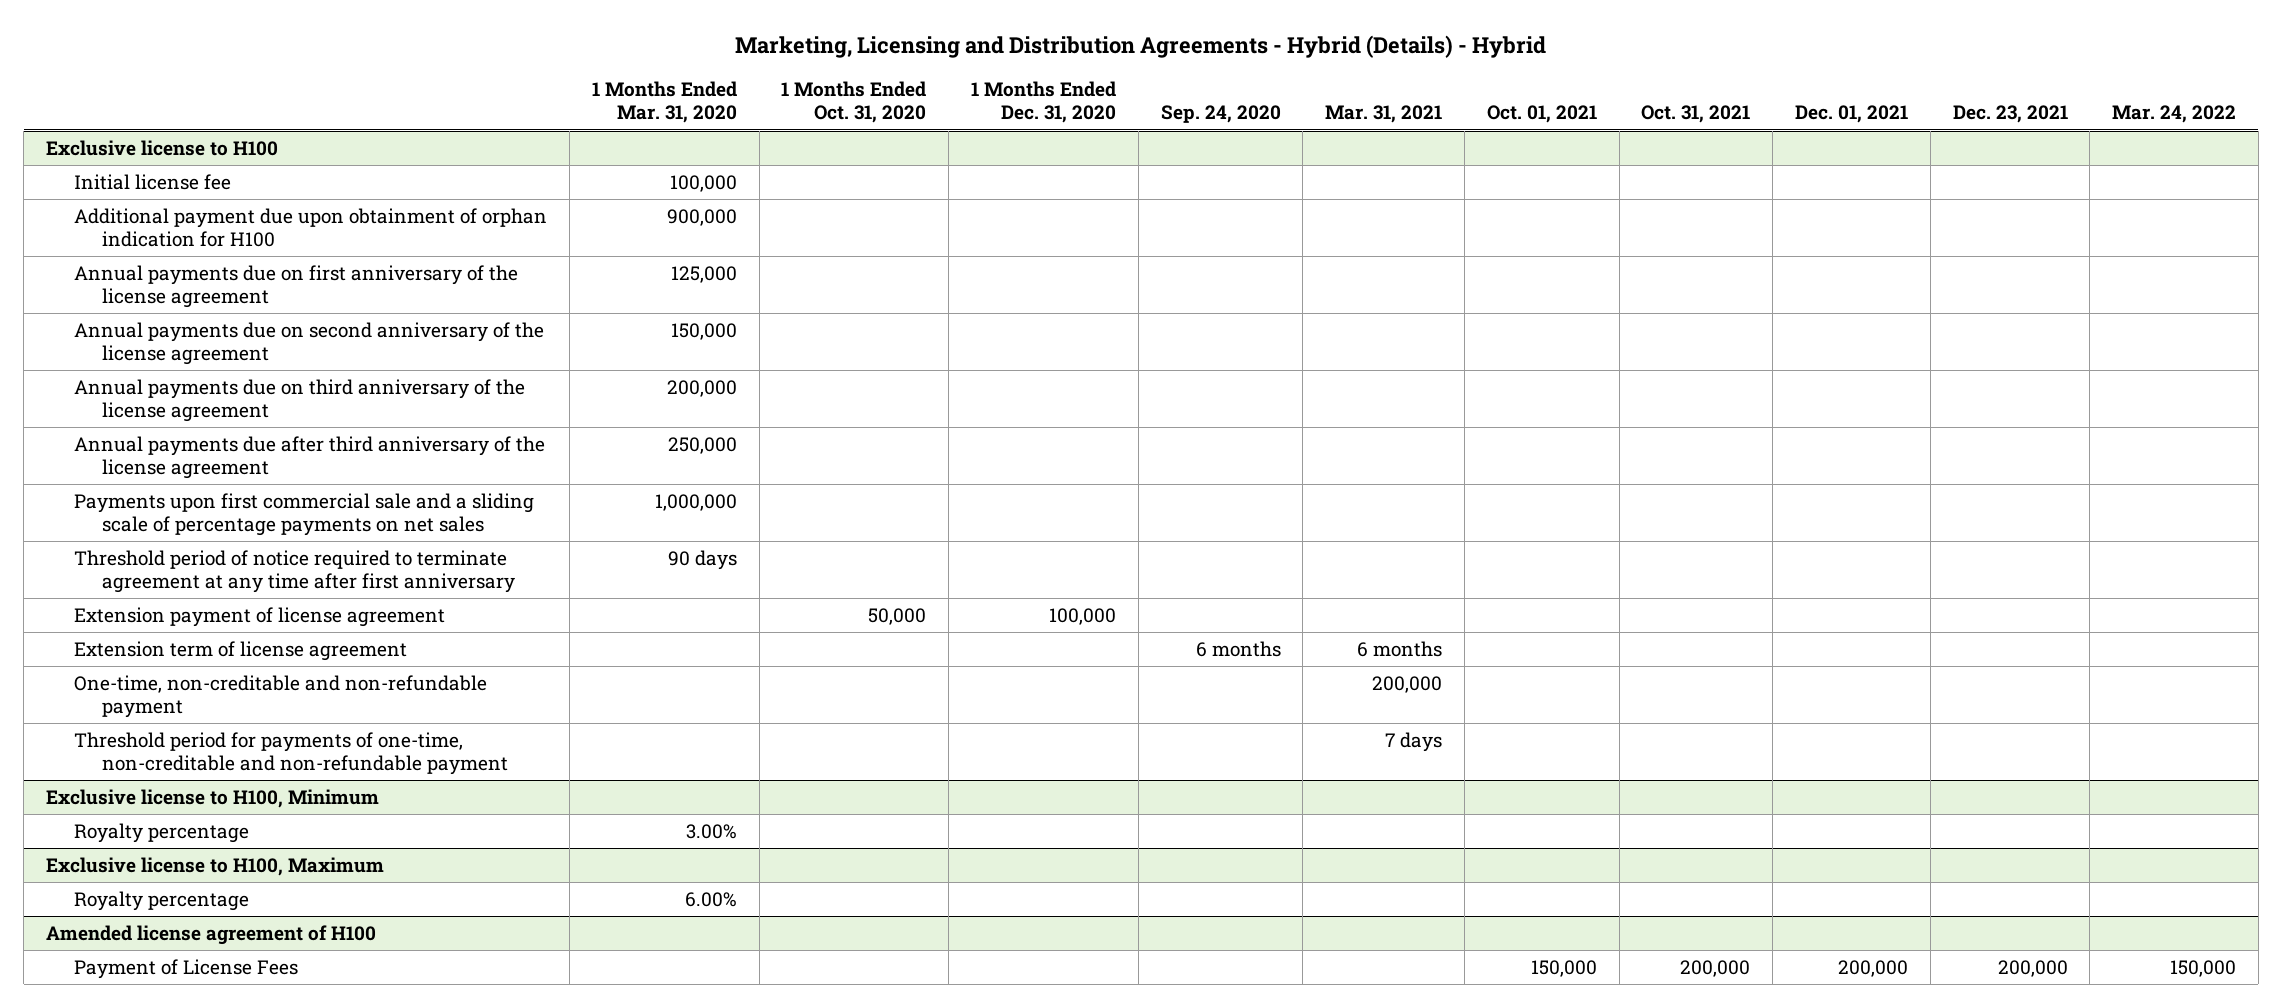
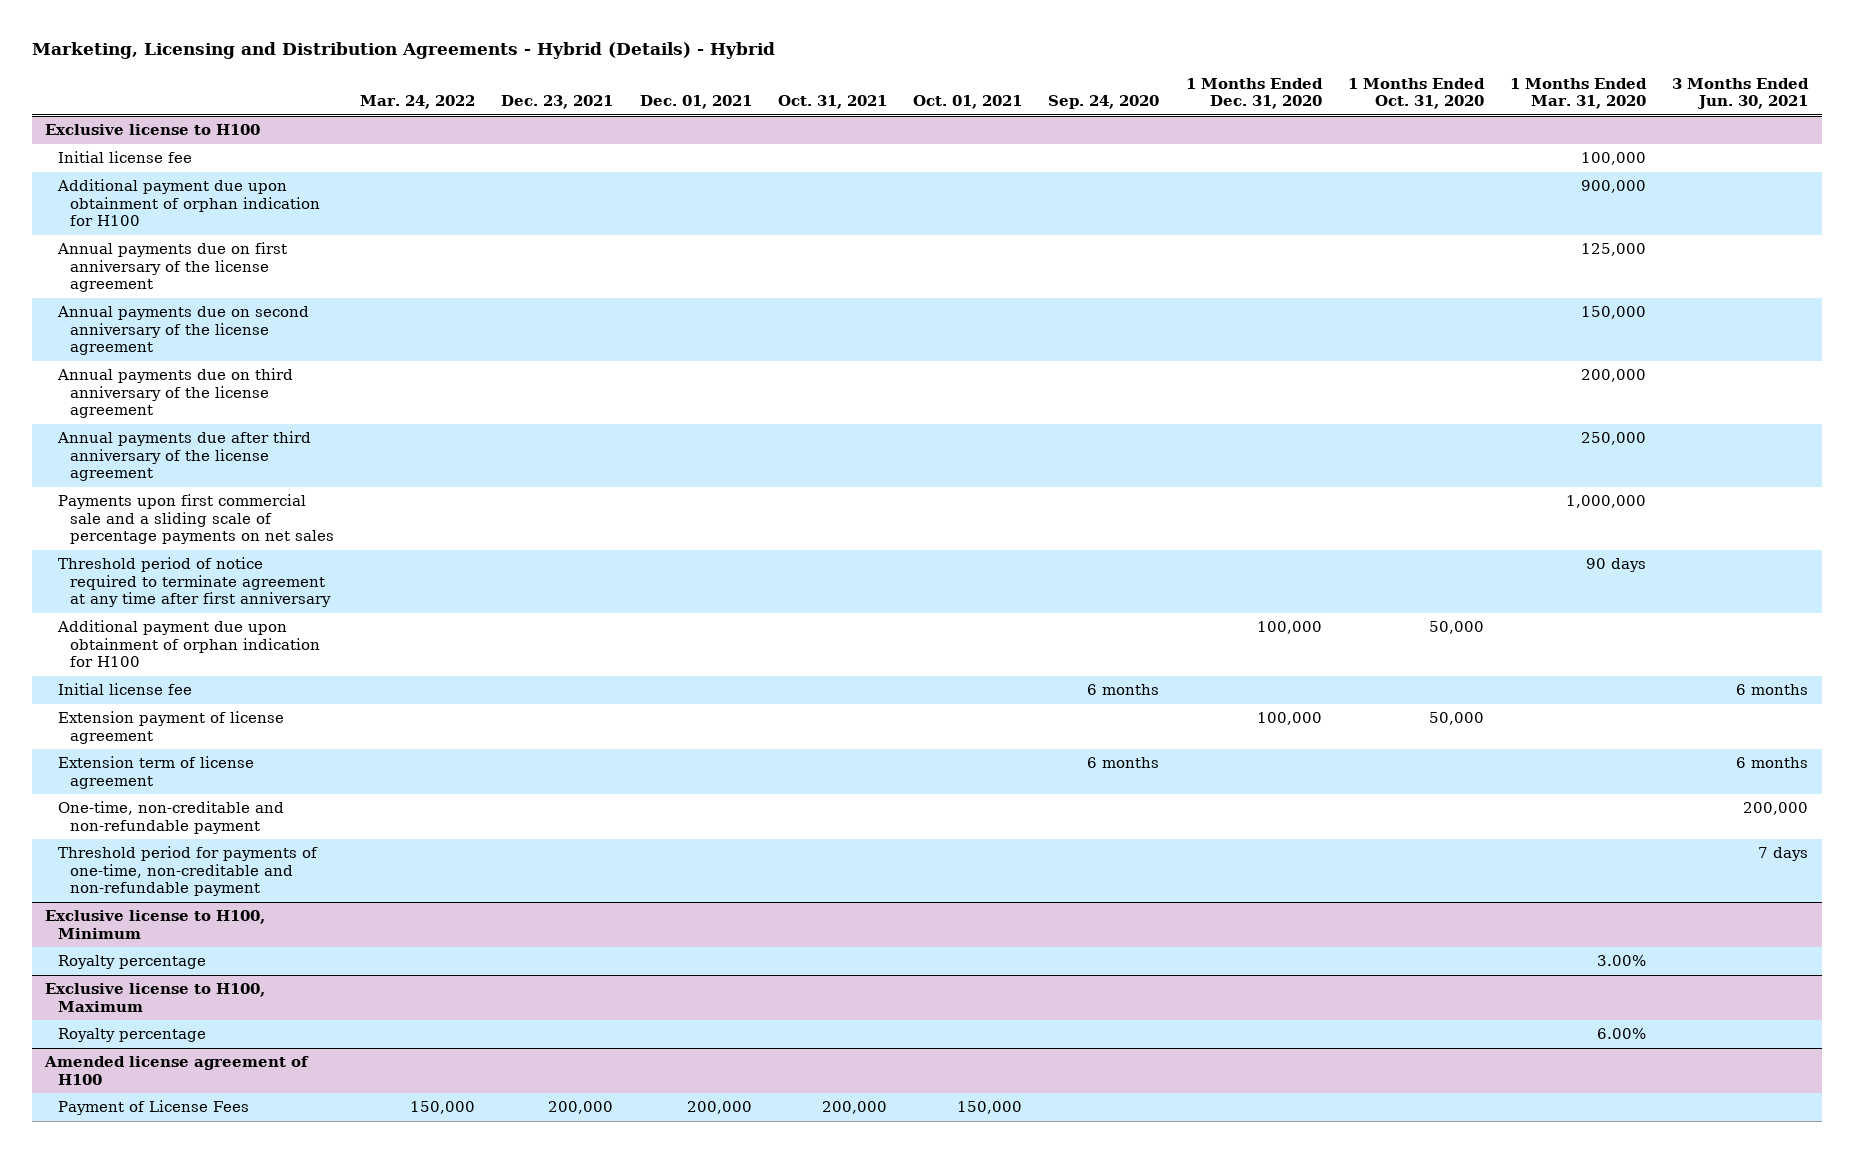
- | 1 Months Ended Mar. 31, 2020 | 1 Months Ended Oct. 31, 2020 | 1 Months Ended Dec. 31, 2020 | Sep. 24, 2020 | Mar. 31, 2021 | Oct. 01, 2021 | Oct. 31, 2021 | Dec. 01, 2021 | Dec. 23, 2021 | Mar. 24, 2022
+ | Mar. 24, 2022 | Dec. 23, 2021 | Dec. 01, 2021 | Oct. 31, 2021 | Oct. 01, 2021 | Sep. 24, 2020 | 1 Months Ended Dec. 31, 2020 | 1 Months Ended Oct. 31, 2020 | 1 Months Ended Mar. 31, 2020 | 3 Months Ended Jun. 30, 2021
@ Exclusive license to H100
+ Additional payment due upon obtainment of orphan indication for H100 | | | | | | | 100,000 | 50,000 | |
+ Initial license fee | | | | | | 6 months | | | | 6 months

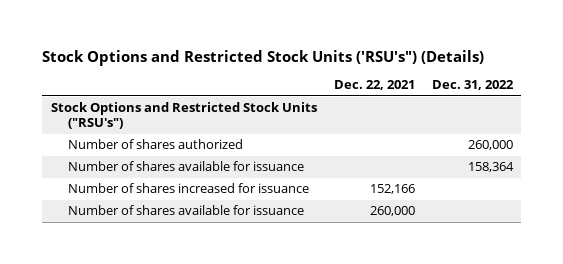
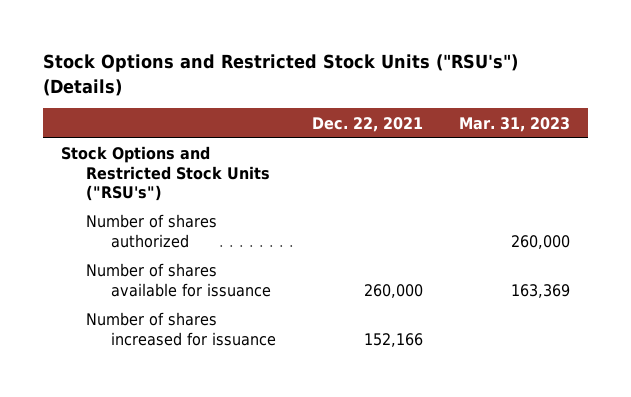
- Stock Options and Restricted Stock Units ('RSU's") (Details)
+ Stock Options and Restricted Stock Units ("RSU's") (Details)
- | Dec. 22, 2021 | Dec. 31, 2022
+ | Dec. 22, 2021 | Mar. 31, 2023
- Number of shares available for issuance | | 158,364
moved down: Number of shares increased for issuance | 152,166 |

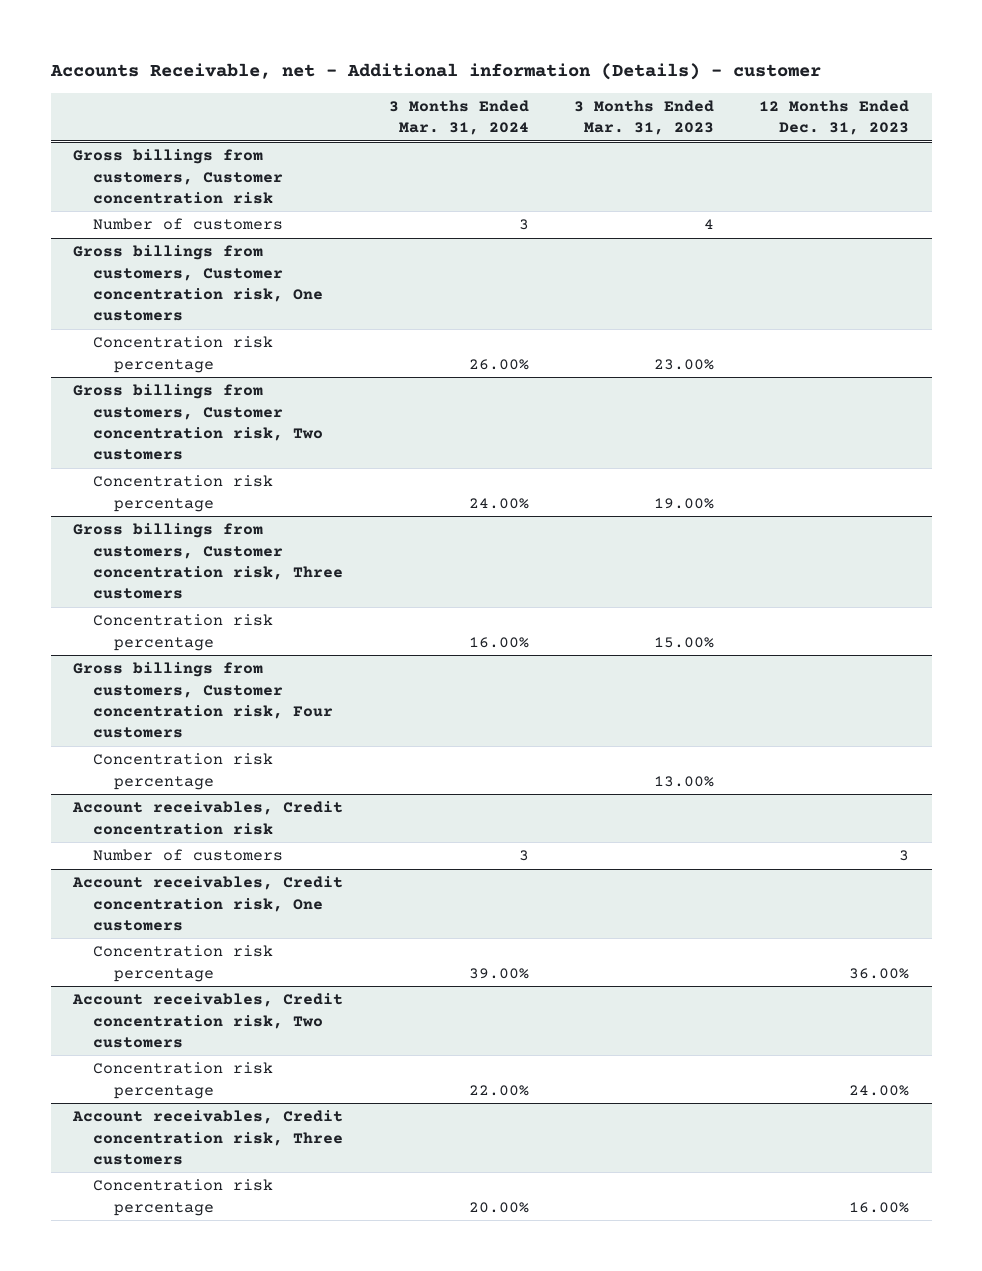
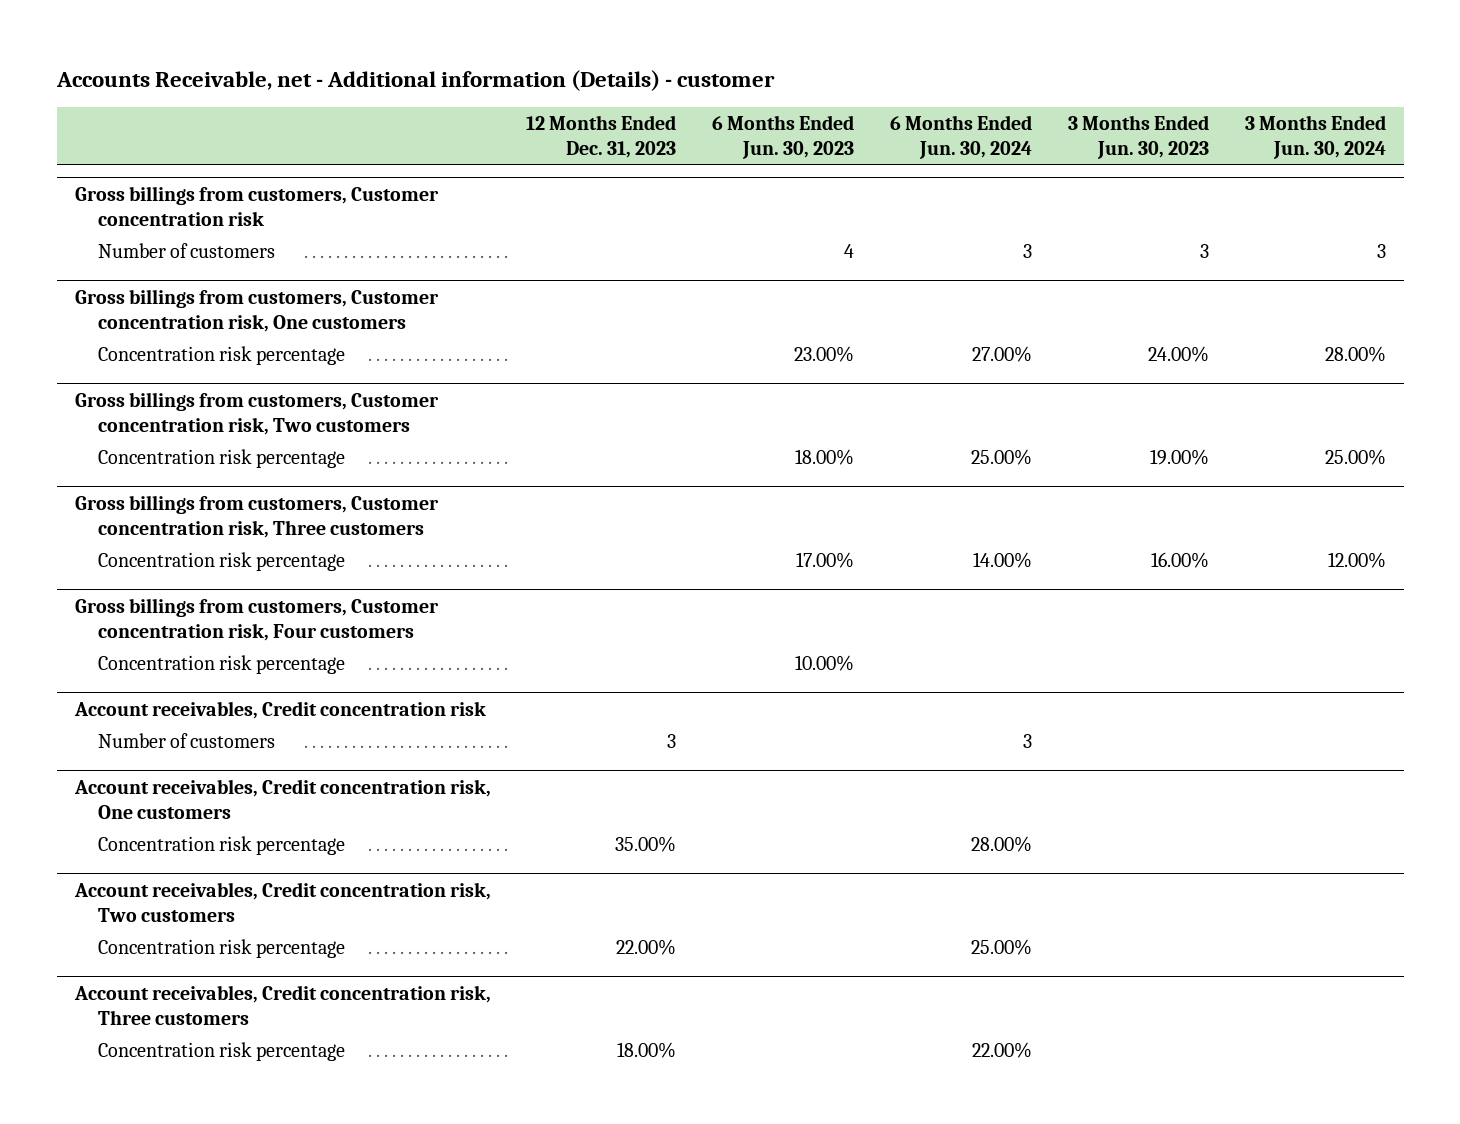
- | 3 Months Ended Mar. 31, 2024 | 3 Months Ended Mar. 31, 2023 | 12 Months Ended Dec. 31, 2023
+ | 12 Months Ended Dec. 31, 2023 | 6 Months Ended Jun. 30, 2023 | 6 Months Ended Jun. 30, 2024 | 3 Months Ended Jun. 30, 2023 | 3 Months Ended Jun. 30, 2024
@ Account receivables, Credit concentration risk, One customers
- Concentration risk percentage | 39.00% | | 36.00%
+ Concentration risk percentage | 35.00% | | 28.00% | |
@ Account receivables, Credit concentration risk, Two customers
- Concentration risk percentage | 22.00% | | 24.00%
+ Concentration risk percentage | 22.00% | | 25.00% | |
@ Account receivables, Credit concentration risk, Three customers
- Concentration risk percentage | 20.00% | | 16.00%
+ Concentration risk percentage | 18.00% | | 22.00% | |

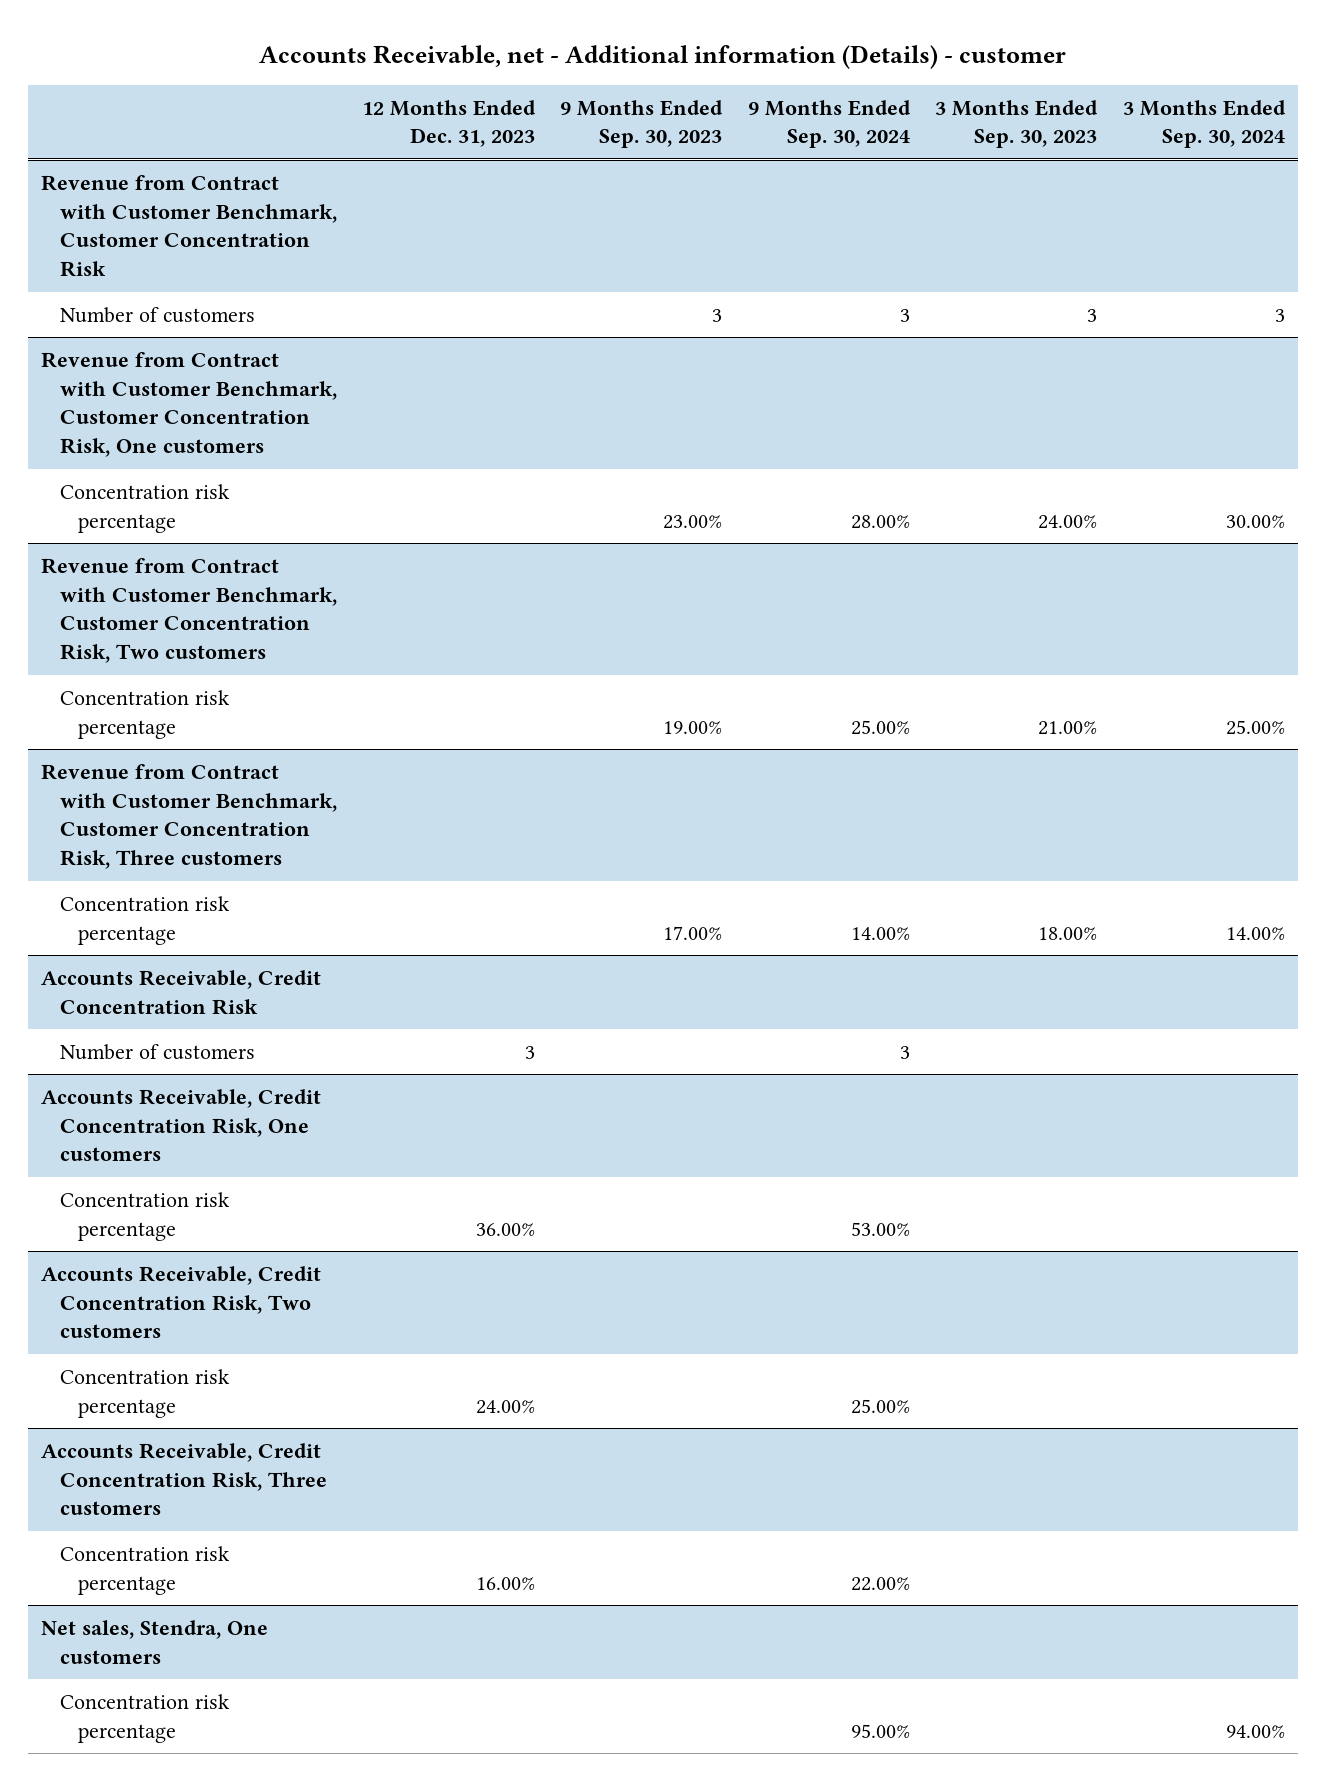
- | 12 Months Ended Dec. 31, 2023 | 6 Months Ended Jun. 30, 2023 | 6 Months Ended Jun. 30, 2024 | 3 Months Ended Jun. 30, 2023 | 3 Months Ended Jun. 30, 2024
+ | 12 Months Ended Dec. 31, 2023 | 9 Months Ended Sep. 30, 2023 | 9 Months Ended Sep. 30, 2024 | 3 Months Ended Sep. 30, 2023 | 3 Months Ended Sep. 30, 2024
- Gross billings from customers, Customer concentration risk
- Number of customers | | 4 | 3 | 3 | 3
- Gross billings from customers, Customer concentration risk, One customers
- Concentration risk percentage | | 23.00% | 27.00% | 24.00% | 28.00%
- Gross billings from customers, Customer concentration risk, Two customers
- Concentration risk percentage | | 18.00% | 25.00% | 19.00% | 25.00%
- Gross billings from customers, Customer concentration risk, Three customers
- Concentration risk percentage | | 17.00% | 14.00% | 16.00% | 12.00%
- Gross billings from customers, Customer concentration risk, Four customers
- Concentration risk percentage | | 10.00% | | |
- Account receivables, Credit concentration risk
+ Revenue from Contract with Customer Benchmark, Customer Concentration Risk
+ Number of customers | | 3 | 3 | 3 | 3
+ Revenue from Contract with Customer Benchmark, Customer Concentration Risk, One customers
+ Concentration risk percentage | | 23.00% | 28.00% | 24.00% | 30.00%
+ Revenue from Contract with Customer Benchmark, Customer Concentration Risk, Two customers
+ Concentration risk percentage | | 19.00% | 25.00% | 21.00% | 25.00%
+ Revenue from Contract with Customer Benchmark, Customer Concentration Risk, Three customers
+ Concentration risk percentage | | 17.00% | 14.00% | 18.00% | 14.00%
+ Accounts Receivable, Credit Concentration Risk
- Account receivables, Credit concentration risk, One customers
- Concentration risk percentage | 35.00% | | 28.00% | |
- Account receivables, Credit concentration risk, Two customers
- Concentration risk percentage | 22.00% | | 25.00% | |
- Account receivables, Credit concentration risk, Three customers
- Concentration risk percentage | 18.00% | | 22.00% | |
+ Accounts Receivable, Credit Concentration Risk, One customers
+ Concentration risk percentage | 36.00% | | 53.00% | |
+ Accounts Receivable, Credit Concentration Risk, Two customers
+ Concentration risk percentage | 24.00% | | 25.00% | |
+ Accounts Receivable, Credit Concentration Risk, Three customers
+ Concentration risk percentage | 16.00% | | 22.00% | |
+ Net sales, Stendra, One customers
+ Concentration risk percentage | | | 95.00% | | 94.00%

